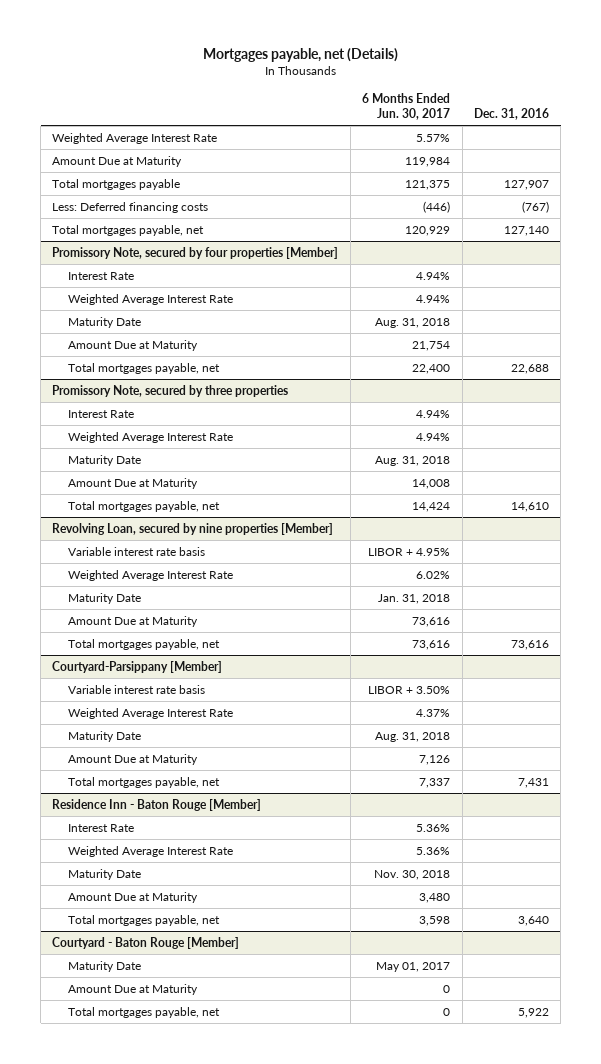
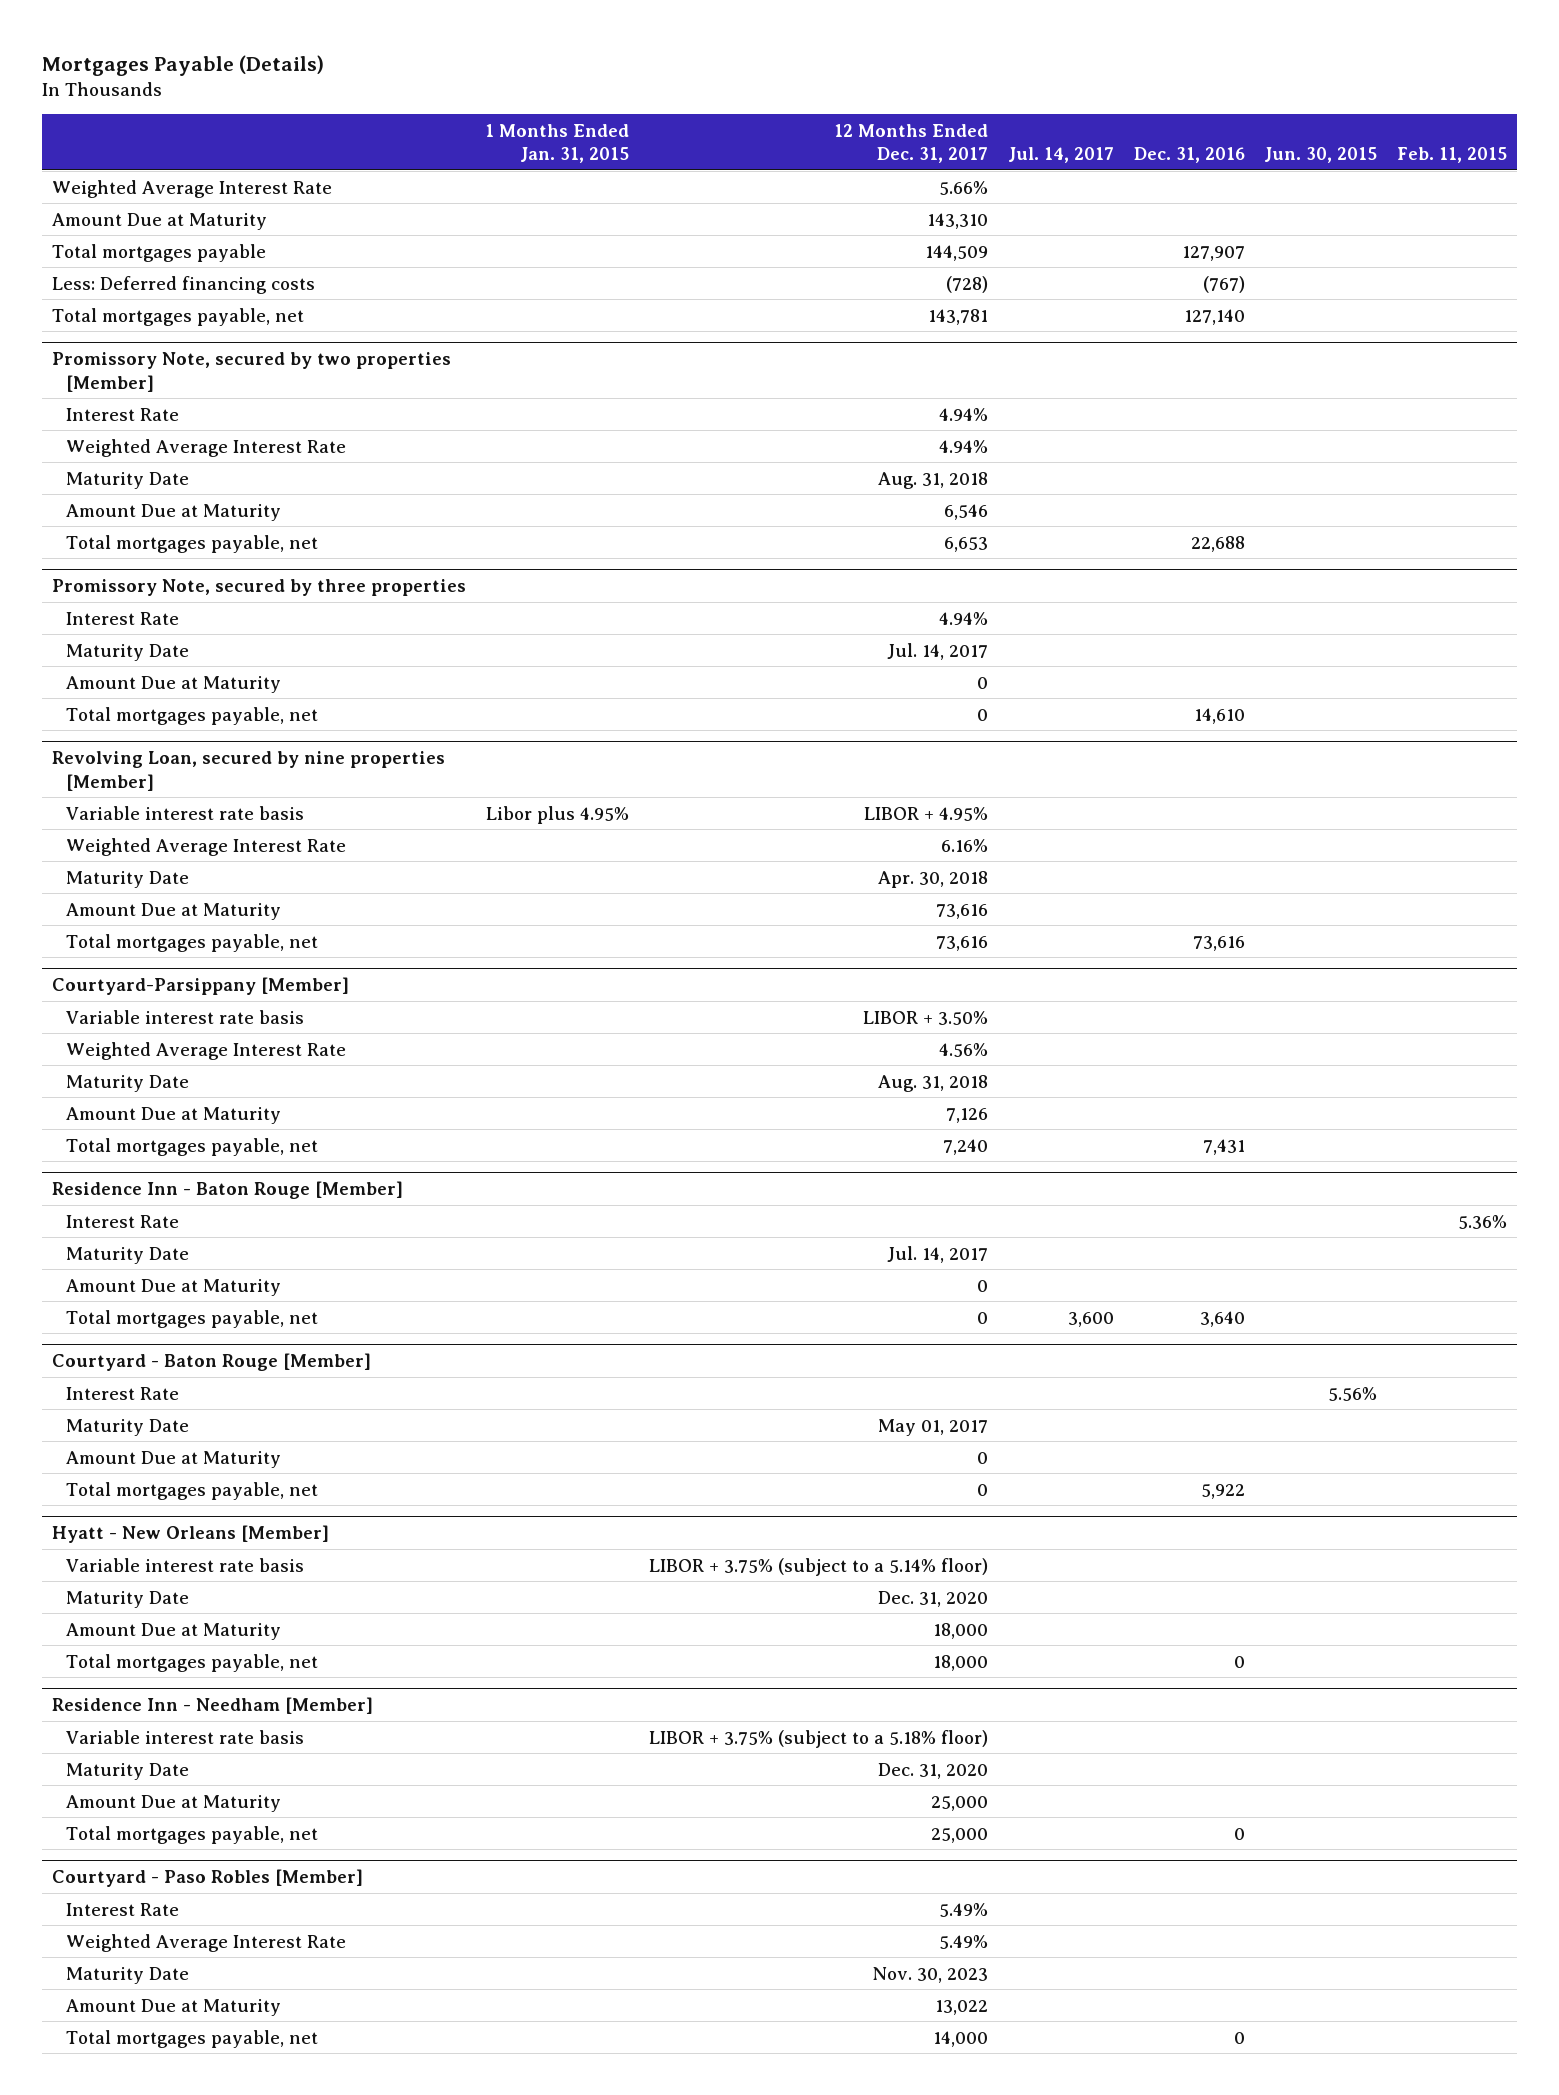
- Mortgages payable, net (Details)
+ Mortgages Payable (Details)
- | 6 Months Ended Jun. 30, 2017 | Dec. 31, 2016
+ | 1 Months Ended Jan. 31, 2015 | 12 Months Ended Dec. 31, 2017 | Jul. 14, 2017 | Dec. 31, 2016 | Jun. 30, 2015 | Feb. 11, 2015
- Promissory Note, secured by four properties [Member]
+ Promissory Note, secured by two properties [Member]
@ Promissory Note, secured by three properties
- Weighted Average Interest Rate | 4.94% |
@ Residence Inn - Baton Rouge [Member]
- Weighted Average Interest Rate | 5.36% |
@ Courtyard - Baton Rouge [Member]
+ Interest Rate | | | | | 5.56% |
+ Hyatt - New Orleans [Member]
+ Variable interest rate basis | | LIBOR + 3.75% (subject to a 5.14% floor) | | | |
+ Maturity Date | | Dec. 31, 2020 | | | |
+ Amount Due at Maturity | | 18,000 | | | |
+ Total mortgages payable, net | | 18,000 | | 0 | |
+ Residence Inn - Needham [Member]
+ Variable interest rate basis | | LIBOR + 3.75% (subject to a 5.18% floor) | | | |
+ Maturity Date | | Dec. 31, 2020 | | | |
+ Amount Due at Maturity | | 25,000 | | | |
+ Total mortgages payable, net | | 25,000 | | 0 | |
+ Courtyard - Paso Robles [Member]
+ Interest Rate | | 5.49% | | | |
+ Weighted Average Interest Rate | | 5.49% | | | |
+ Maturity Date | | Nov. 30, 2023 | | | |
+ Amount Due at Maturity | | 13,022 | | | |
+ Total mortgages payable, net | | 14,000 | | 0 | |

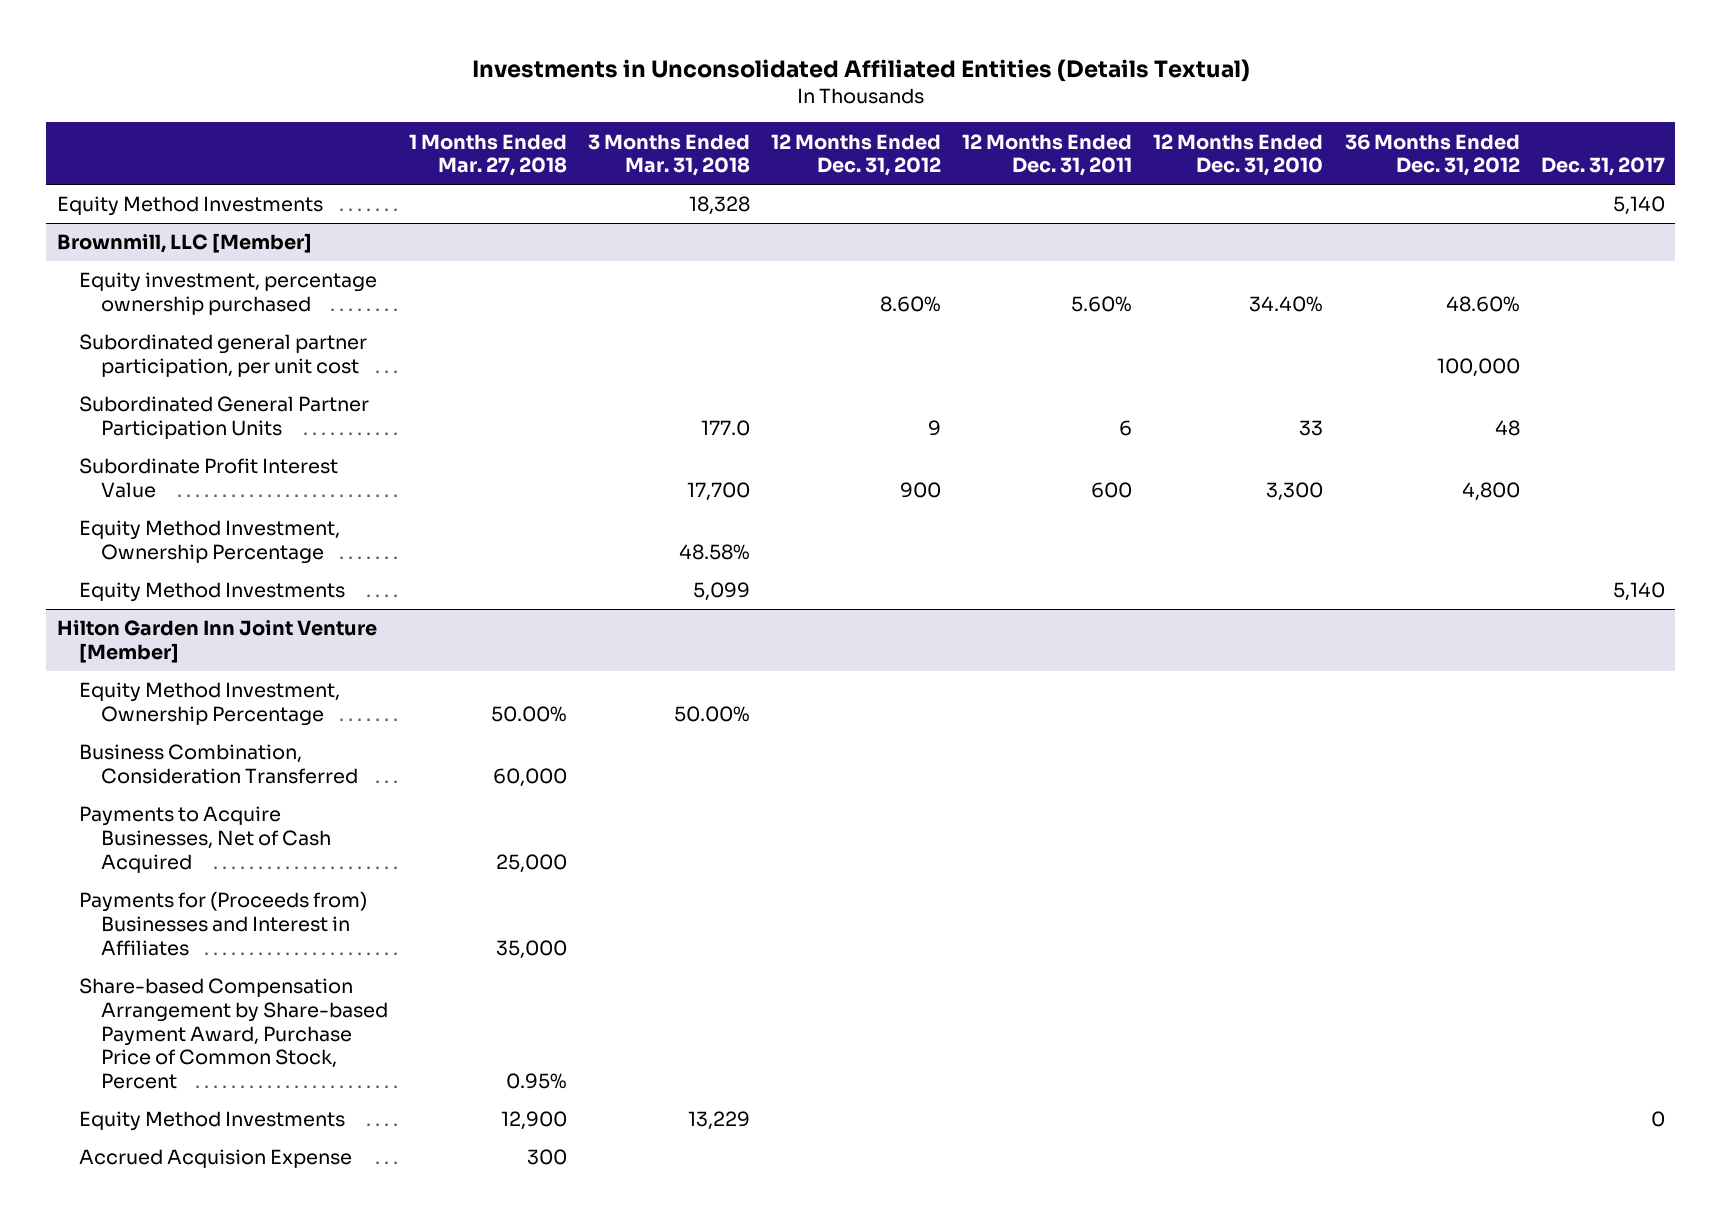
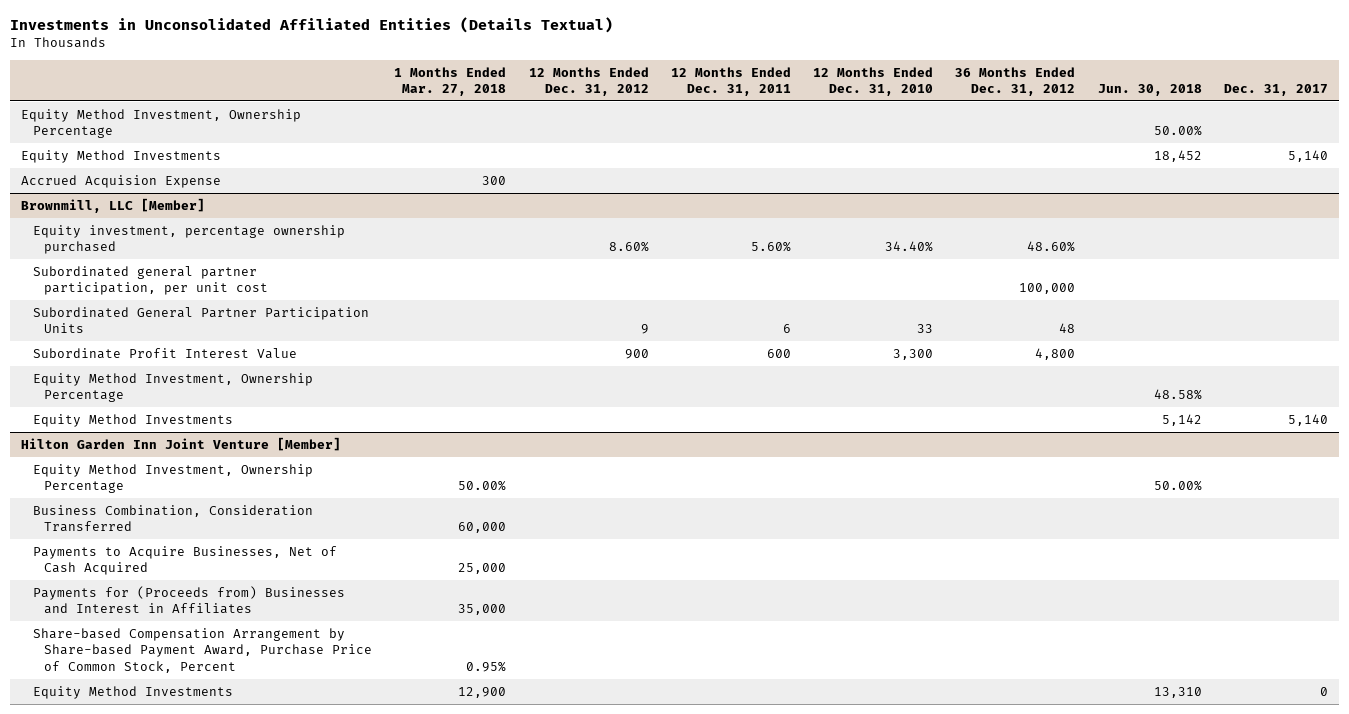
- | 1 Months Ended Mar. 27, 2018 | 3 Months Ended Mar. 31, 2018 | 12 Months Ended Dec. 31, 2012 | 12 Months Ended Dec. 31, 2011 | 12 Months Ended Dec. 31, 2010 | 36 Months Ended Dec. 31, 2012 | Dec. 31, 2017
+ | 1 Months Ended Mar. 27, 2018 | 12 Months Ended Dec. 31, 2012 | 12 Months Ended Dec. 31, 2011 | 12 Months Ended Dec. 31, 2010 | 36 Months Ended Dec. 31, 2012 | Jun. 30, 2018 | Dec. 31, 2017
+ Equity Method Investment, Ownership Percentage | | | | | | 50.00% |
+ Accrued Acquision Expense | 300 | | | | | |
@ Hilton Garden Inn Joint Venture [Member]
- Accrued Acquision Expense | 300 | | | | | |

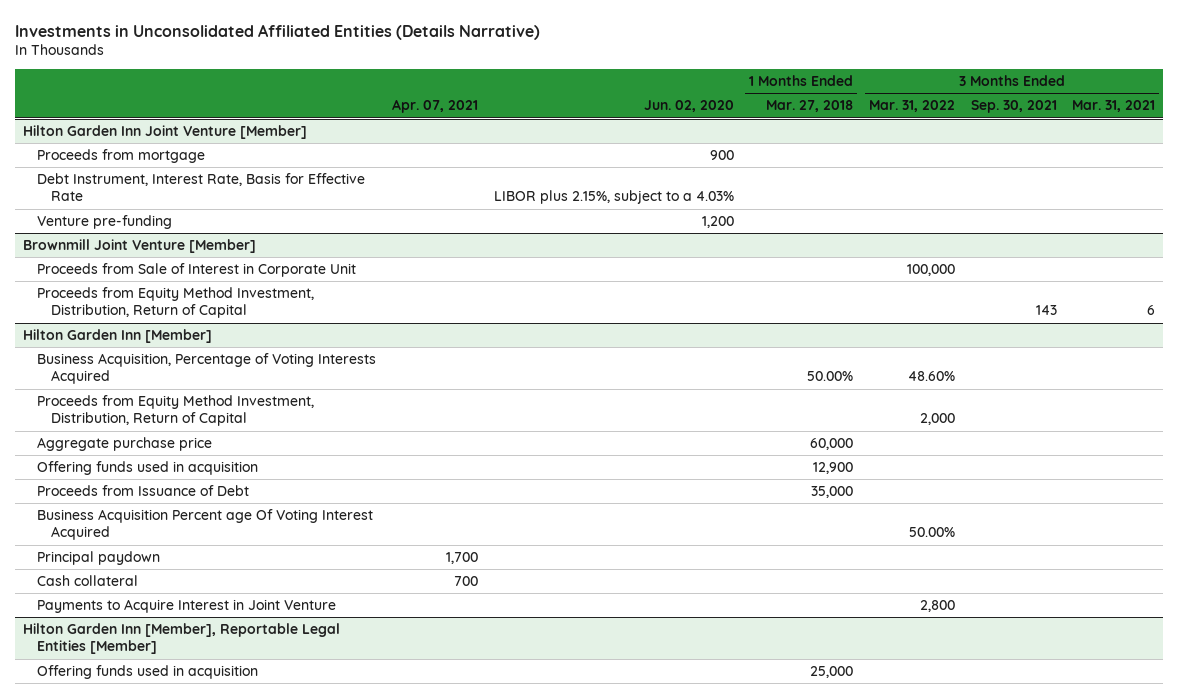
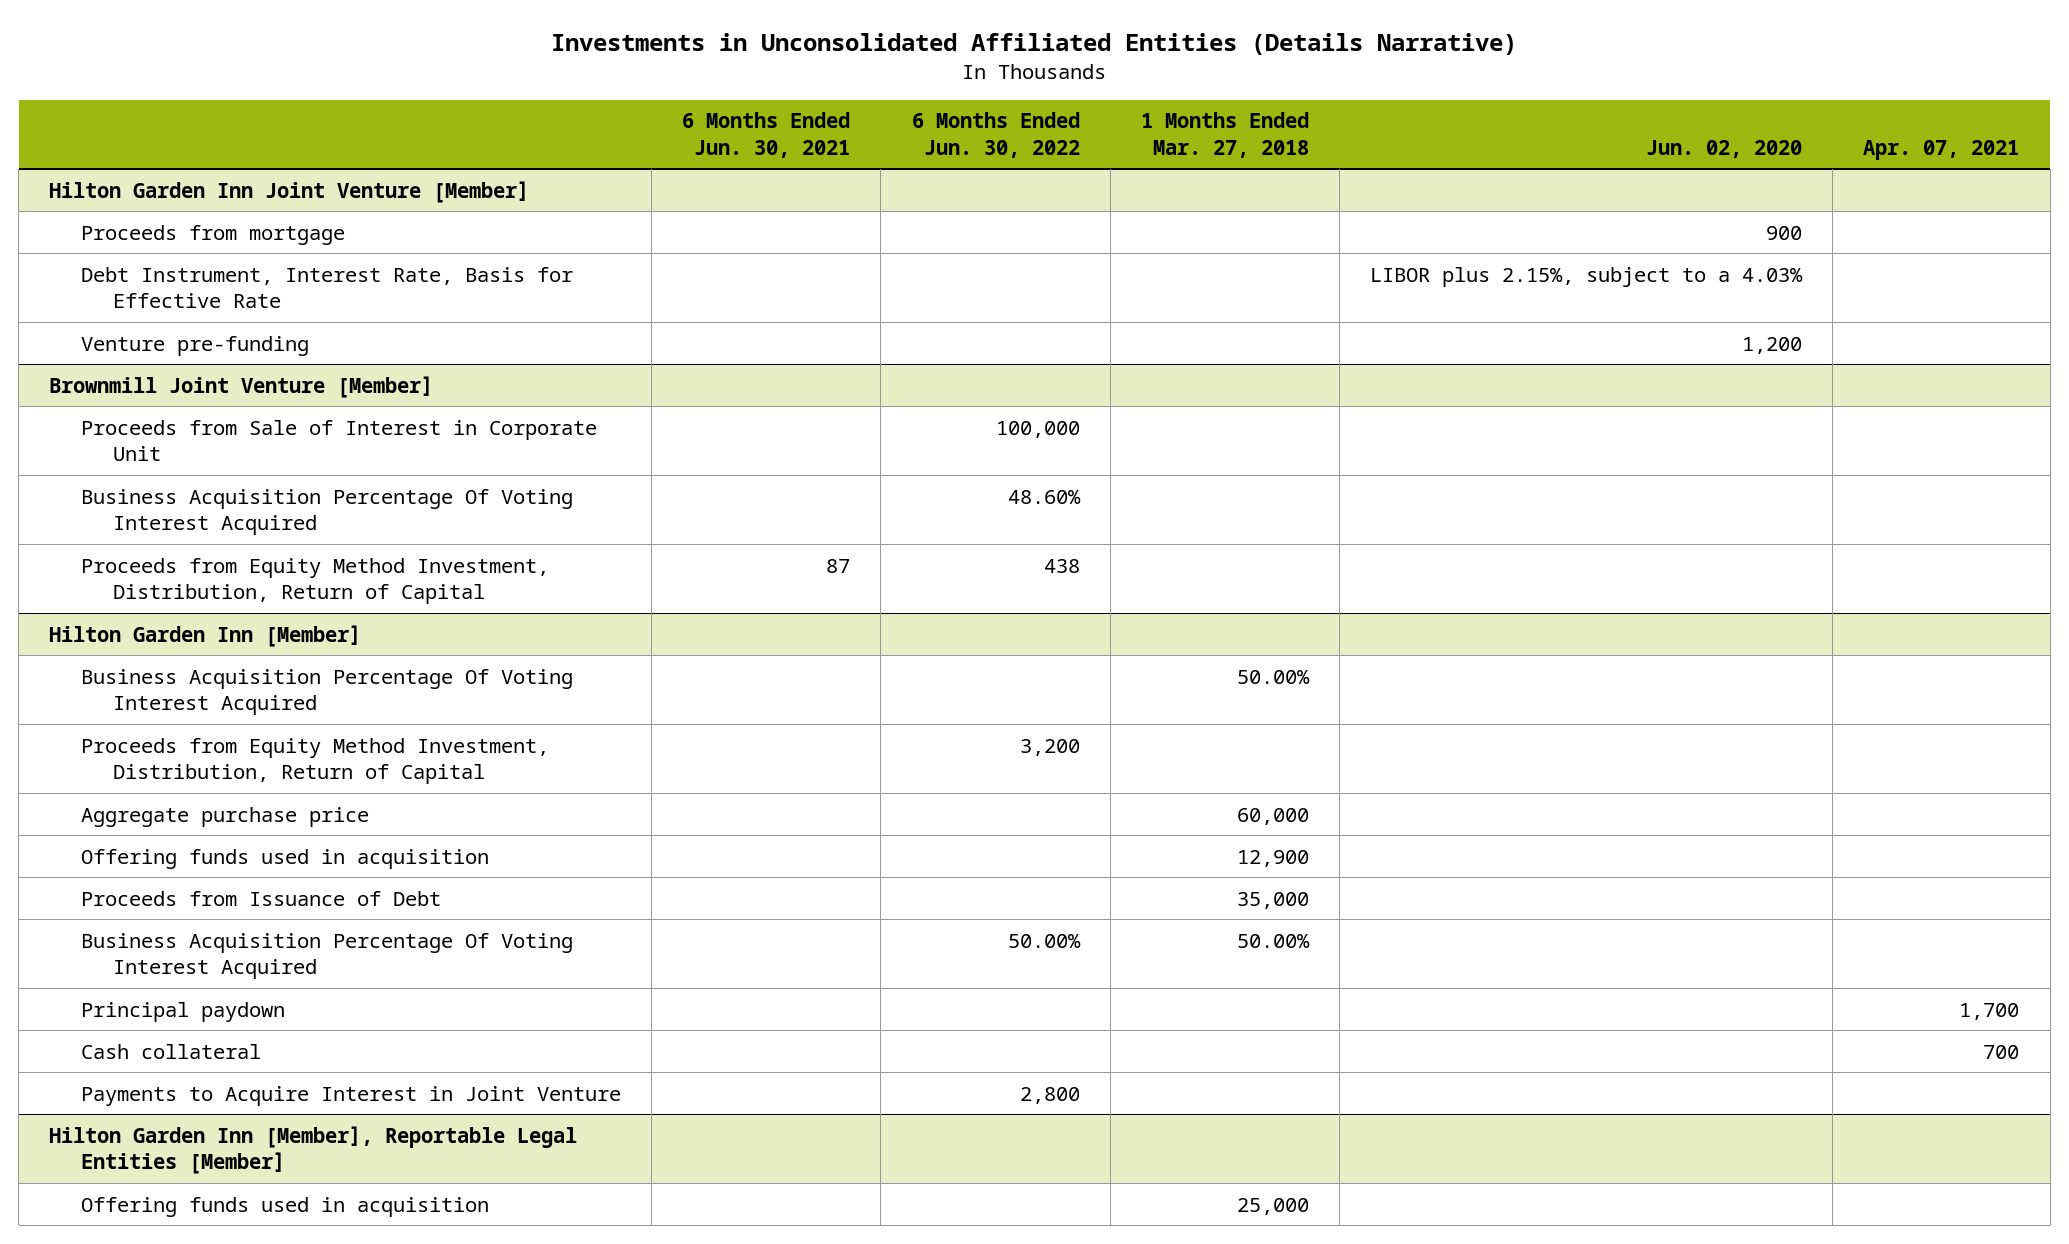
- | Apr. 07, 2021 | Jun. 02, 2020 | 1 Months Ended Mar. 27, 2018 | 3 Months Ended Mar. 31, 2022 | 3 Months Ended Sep. 30, 2021 | 3 Months Ended Mar. 31, 2021
+ | 6 Months Ended Jun. 30, 2021 | 6 Months Ended Jun. 30, 2022 | 1 Months Ended Mar. 27, 2018 | Jun. 02, 2020 | Apr. 07, 2021
@ Brownmill Joint Venture [Member]
+ Business Acquisition Percentage Of Voting Interest Acquired | | 48.60% | | |
@ Hilton Garden Inn [Member]
- Business Acquisition, Percentage of Voting Interests Acquired | | | 50.00% | 48.60% | |
+ Business Acquisition Percentage Of Voting Interest Acquired | | | 50.00% | |
- Business Acquisition Percent age Of Voting Interest Acquired | | | | 50.00% | |
+ Business Acquisition Percentage Of Voting Interest Acquired | | 50.00% | 50.00% | |

